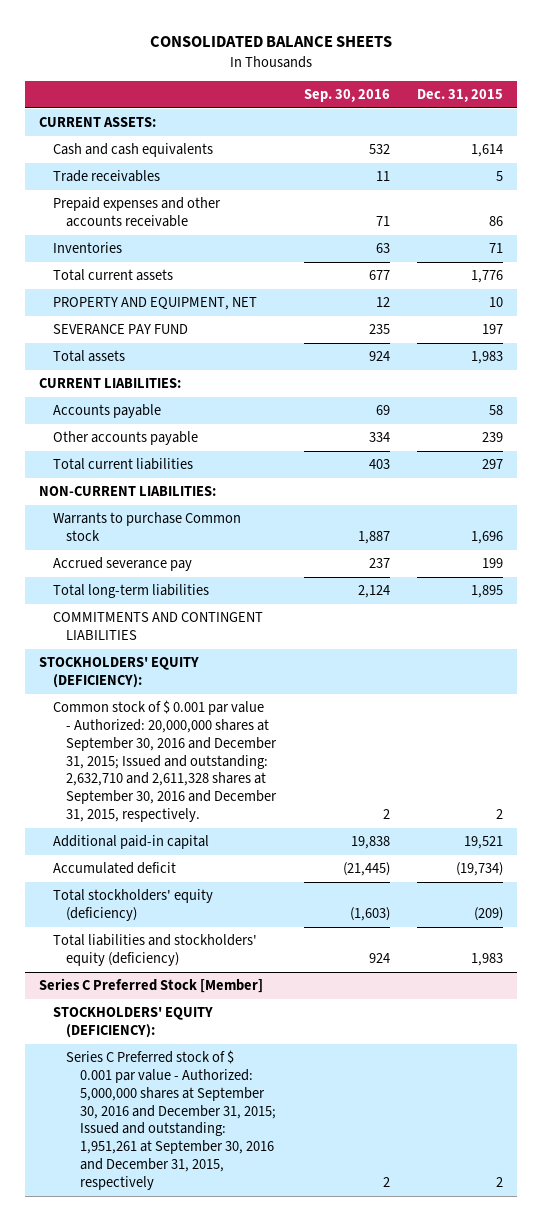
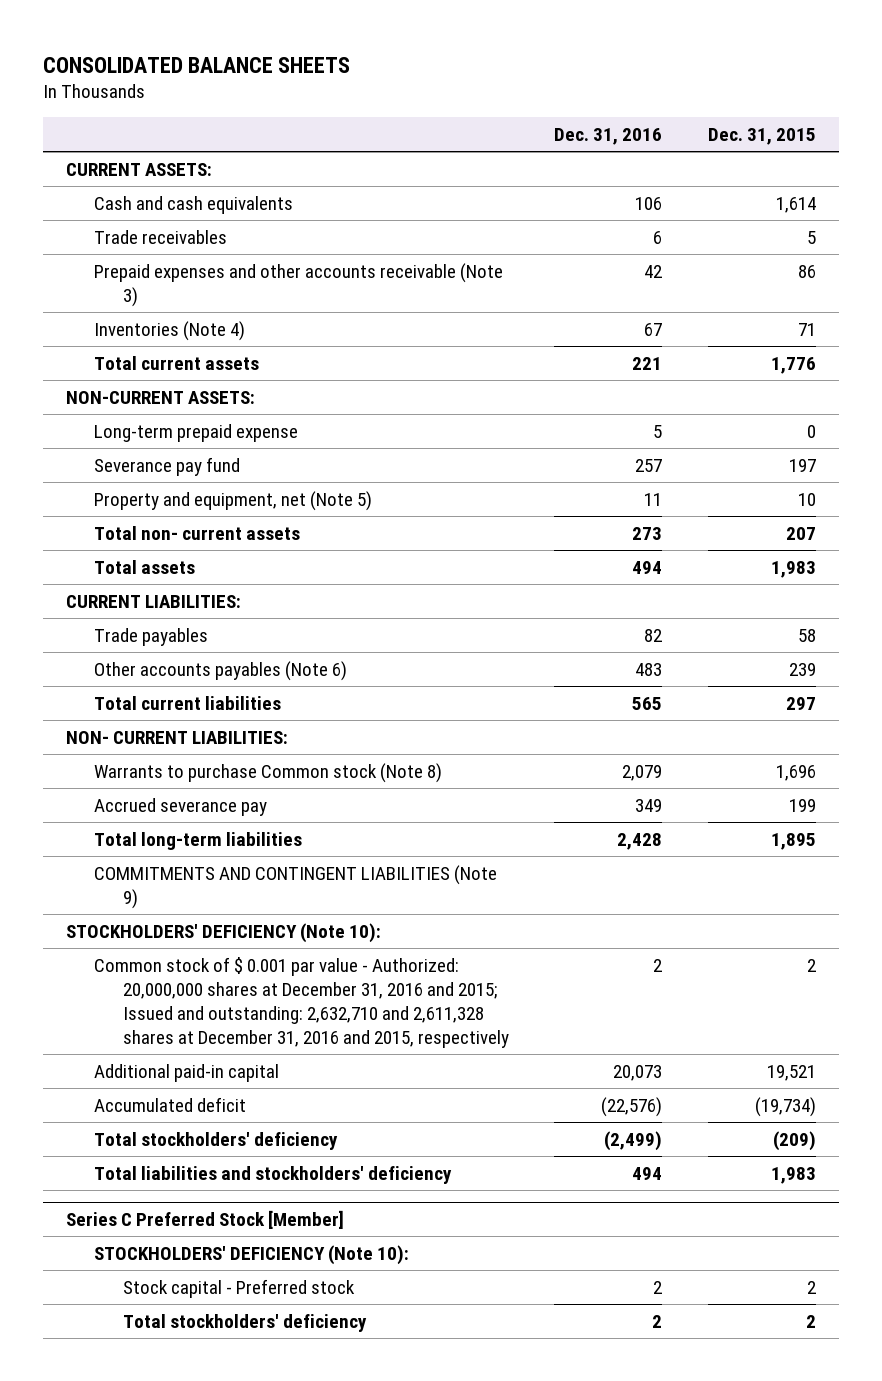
- | Sep. 30, 2016 | Dec. 31, 2015
+ | Dec. 31, 2016 | Dec. 31, 2015
- Prepaid expenses and other accounts receivable | 71 | 86
- Inventories | 63 | 71
+ Prepaid expenses and other accounts receivable (Note 3) | 42 | 86
+ Inventories (Note 4) | 67 | 71
- PROPERTY AND EQUIPMENT, NET | 12 | 10
- SEVERANCE PAY FUND | 235 | 197
+ NON-CURRENT ASSETS:
+ Long-term prepaid expense | 5 | 0
+ Severance pay fund | 257 | 197
+ Property and equipment, net (Note 5) | 11 | 10
+ Total non- current assets | 273 | 207
- Accounts payable | 69 | 58
- Other accounts payable | 334 | 239
+ Trade payables | 82 | 58
+ Other accounts payables (Note 6) | 483 | 239
- NON-CURRENT LIABILITIES:
- Warrants to purchase Common stock | 1,887 | 1,696
+ NON- CURRENT LIABILITIES:
+ Warrants to purchase Common stock (Note 8) | 2,079 | 1,696
- COMMITMENTS AND CONTINGENT LIABILITIES
- STOCKHOLDERS' EQUITY (DEFICIENCY):
- Common stock of $ 0.001 par value - Authorized: 20,000,000 shares at September 30, 2016 and December 31, 2015; Issued and outstanding: 2,632,710 and 2,611,328 shares at September 30, 2016 and December 31, 2015, respectively. | 2 | 2
+ COMMITMENTS AND CONTINGENT LIABILITIES (Note 9)
+ STOCKHOLDERS' DEFICIENCY (Note 10):
+ Common stock of $ 0.001 par value - Authorized: 20,000,000 shares at December 31, 2016 and 2015; Issued and outstanding: 2,632,710 and 2,611,328 shares at December 31, 2016 and 2015, respectively | 2 | 2
- Total stockholders' equity (deficiency) | (1,603) | (209)
- Total liabilities and stockholders' equity (deficiency) | 924 | 1,983
+ Total stockholders' deficiency | (2,499) | (209)
+ Total liabilities and stockholders' deficiency | 494 | 1,983
@ Series C Preferred Stock [Member]
- STOCKHOLDERS' EQUITY (DEFICIENCY):
- Series C Preferred stock of $ 0.001 par value - Authorized: 5,000,000 shares at September 30, 2016 and December 31, 2015; Issued and outstanding: 1,951,261 at September 30, 2016 and December 31, 2015, respectively | 2 | 2
+ STOCKHOLDERS' DEFICIENCY (Note 10):
+ Stock capital - Preferred stock | 2 | 2
+ Total stockholders' deficiency | 2 | 2

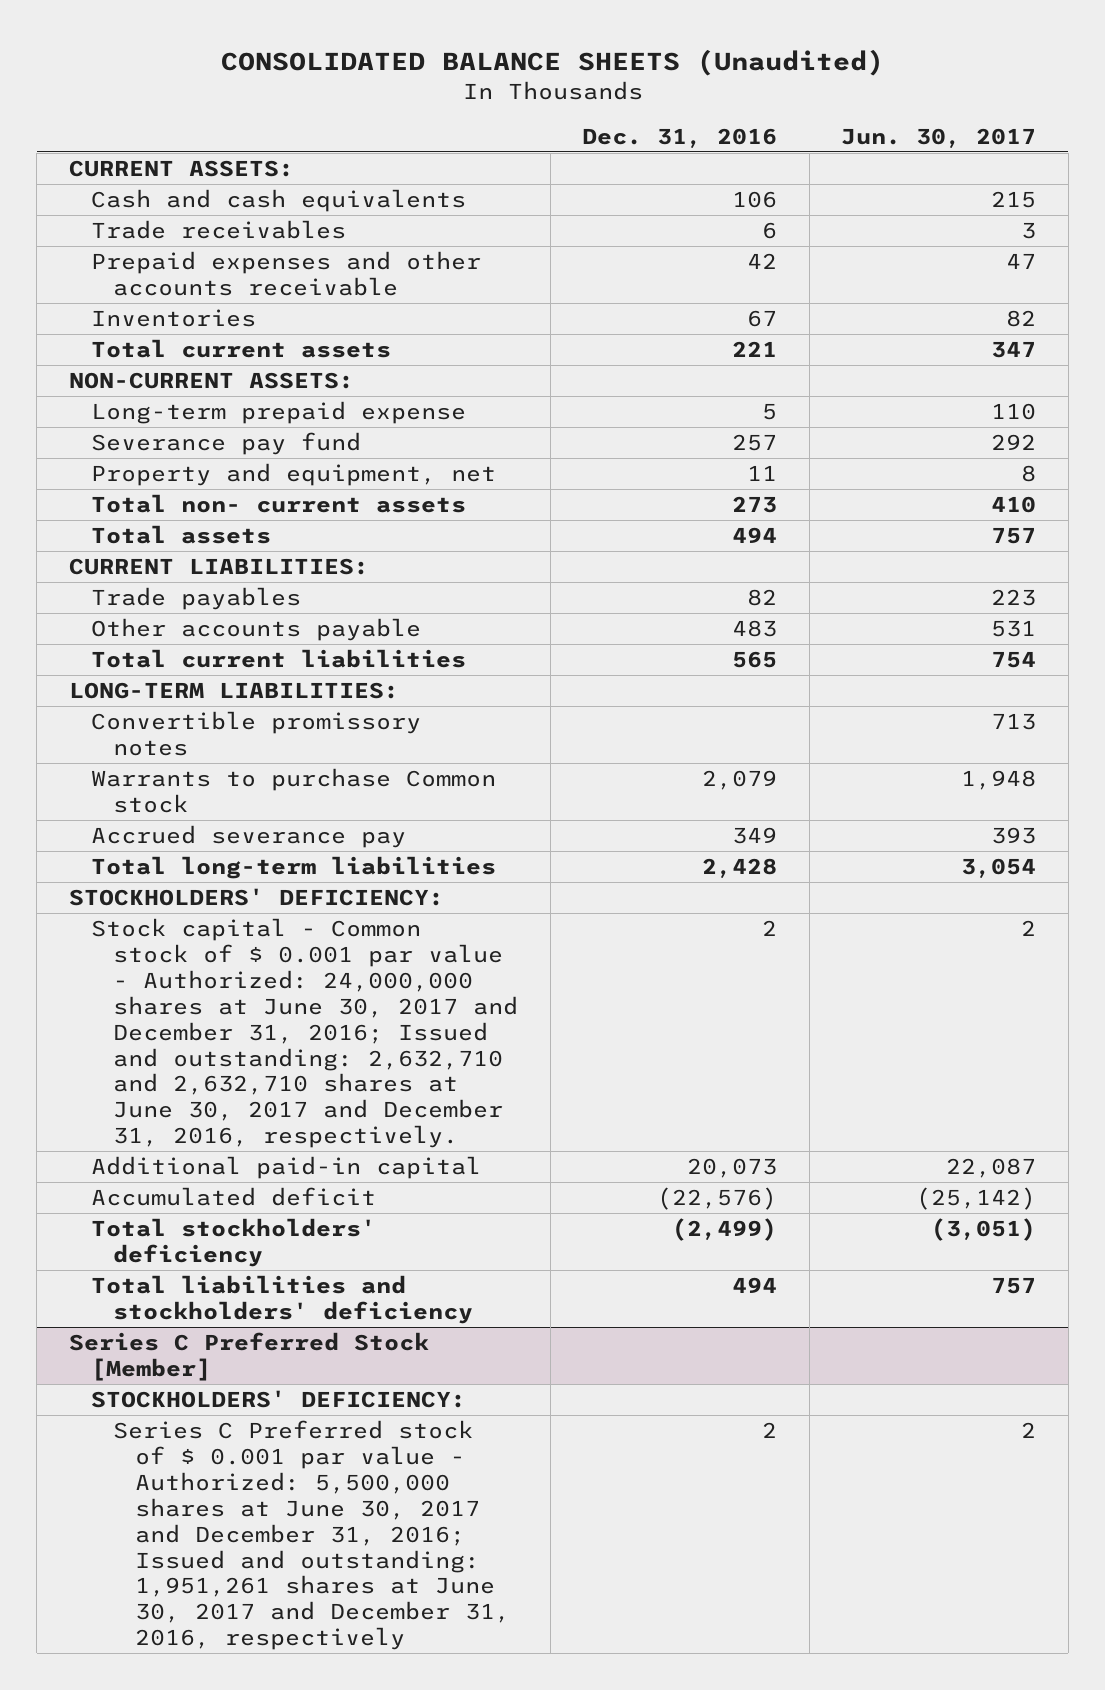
- CONSOLIDATED BALANCE SHEETS
+ CONSOLIDATED BALANCE SHEETS (Unaudited)
- | Dec. 31, 2016 | Dec. 31, 2015
+ | Dec. 31, 2016 | Jun. 30, 2017
- Prepaid expenses and other accounts receivable (Note 3) | 42 | 86
- Inventories (Note 4) | 67 | 71
+ Prepaid expenses and other accounts receivable | 42 | 47
+ Inventories | 67 | 82
- Property and equipment, net (Note 5) | 11 | 10
+ Property and equipment, net | 11 | 8
- Other accounts payables (Note 6) | 483 | 239
+ Other accounts payable | 483 | 531
- NON- CURRENT LIABILITIES:
- Warrants to purchase Common stock (Note 8) | 2,079 | 1,696
+ LONG-TERM LIABILITIES:
+ Convertible promissory notes | | 713
+ Warrants to purchase Common stock | 2,079 | 1,948
- COMMITMENTS AND CONTINGENT LIABILITIES (Note 9)
- STOCKHOLDERS' DEFICIENCY (Note 10):
- Common stock of $ 0.001 par value - Authorized: 20,000,000 shares at December 31, 2016 and 2015; Issued and outstanding: 2,632,710 and 2,611,328 shares at December 31, 2016 and 2015, respectively | 2 | 2
+ STOCKHOLDERS' DEFICIENCY:
+ Stock capital - Common stock of $ 0.001 par value - Authorized: 24,000,000 shares at June 30, 2017 and December 31, 2016; Issued and outstanding: 2,632,710 and 2,632,710 shares at June 30, 2017 and December 31, 2016, respectively. | 2 | 2
@ Series C Preferred Stock [Member]
- STOCKHOLDERS' DEFICIENCY (Note 10):
- Stock capital - Preferred stock | 2 | 2
- Total stockholders' deficiency | 2 | 2
+ STOCKHOLDERS' DEFICIENCY:
+ Series C Preferred stock of $ 0.001 par value - Authorized: 5,500,000 shares at June 30, 2017 and December 31, 2016; Issued and outstanding: 1,951,261 shares at June 30, 2017 and December 31, 2016, respectively | 2 | 2

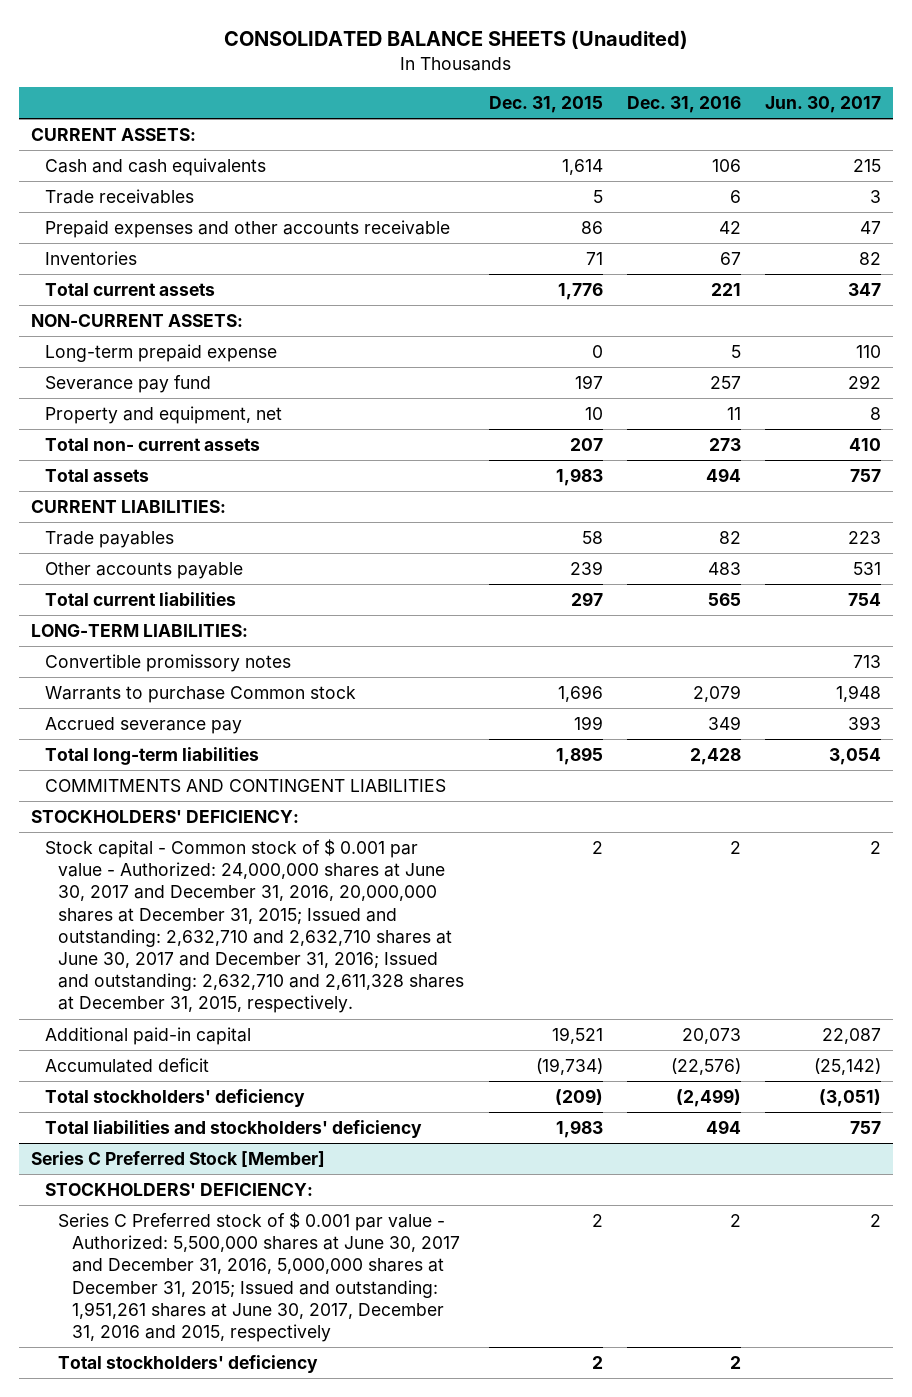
- | Dec. 31, 2016 | Jun. 30, 2017
+ | Dec. 31, 2015 | Dec. 31, 2016 | Jun. 30, 2017
+ COMMITMENTS AND CONTINGENT LIABILITIES
- Stock capital - Common stock of $ 0.001 par value - Authorized: 24,000,000 shares at June 30, 2017 and December 31, 2016; Issued and outstanding: 2,632,710 and 2,632,710 shares at June 30, 2017 and December 31, 2016, respectively. | 2 | 2
+ Stock capital - Common stock of $ 0.001 par value - Authorized: 24,000,000 shares at June 30, 2017 and December 31, 2016, 20,000,000 shares at December 31, 2015; Issued and outstanding: 2,632,710 and 2,632,710 shares at June 30, 2017 and December 31, 2016; Issued and outstanding: 2,632,710 and 2,611,328 shares at December 31, 2015, respectively. | 2 | 2 | 2
@ Series C Preferred Stock [Member]
- Series C Preferred stock of $ 0.001 par value - Authorized: 5,500,000 shares at June 30, 2017 and December 31, 2016; Issued and outstanding: 1,951,261 shares at June 30, 2017 and December 31, 2016, respectively | 2 | 2
+ Series C Preferred stock of $ 0.001 par value - Authorized: 5,500,000 shares at June 30, 2017 and December 31, 2016, 5,000,000 shares at December 31, 2015; Issued and outstanding: 1,951,261 shares at June 30, 2017, December 31, 2016 and 2015, respectively | 2 | 2 | 2
+ Total stockholders' deficiency | 2 | 2 |

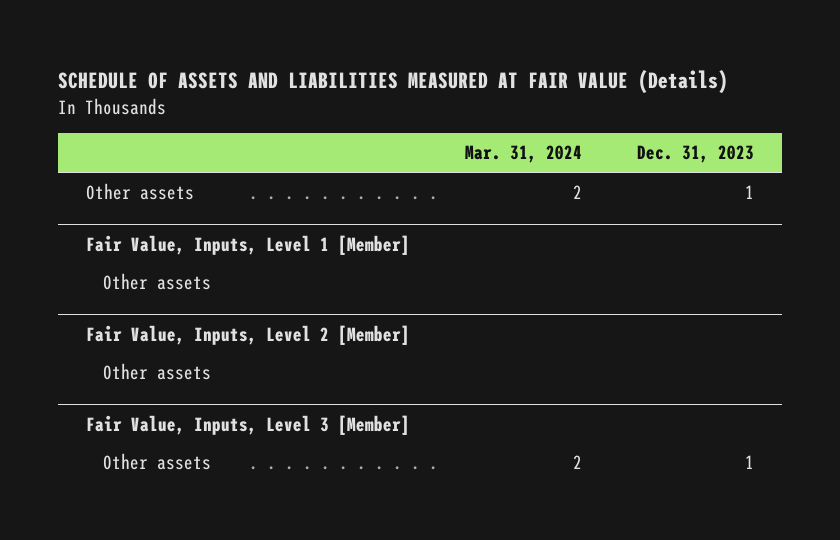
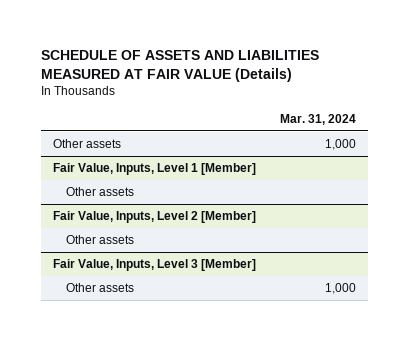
- | Mar. 31, 2024 | Dec. 31, 2023
+ | Mar. 31, 2024
- Other assets | 2 | 1
+ Other assets | 1,000
@ Fair Value, Inputs, Level 3 [Member]
- Other assets | 2 | 1
+ Other assets | 1,000

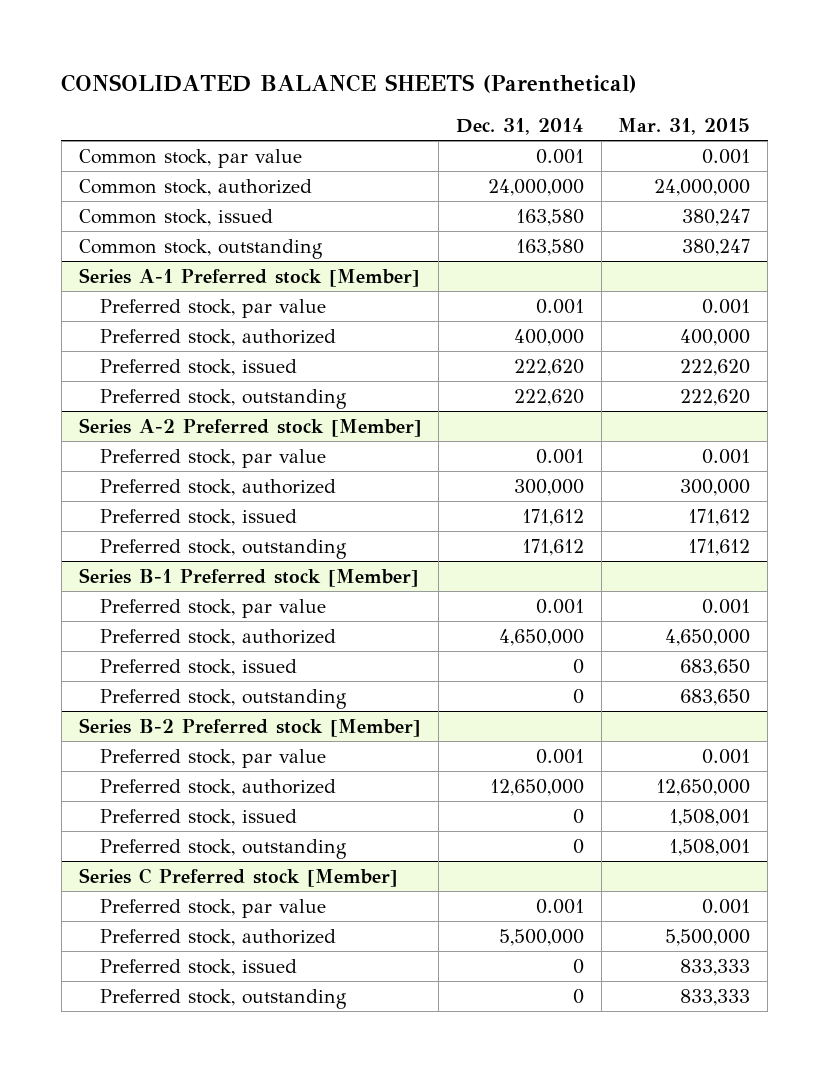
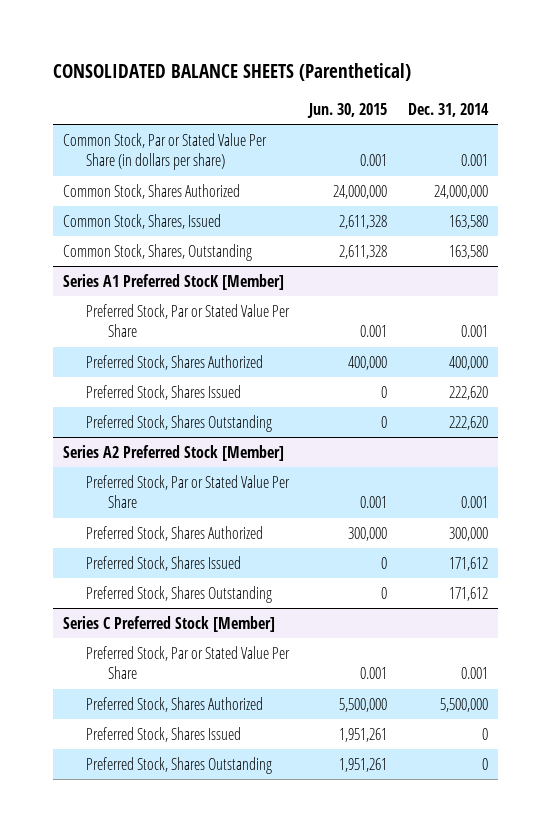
- | Dec. 31, 2014 | Mar. 31, 2015
+ | Jun. 30, 2015 | Dec. 31, 2014
- Common stock, par value | 0.001 | 0.001
- Common stock, authorized | 24,000,000 | 24,000,000
- Common stock, issued | 163,580 | 380,247
- Common stock, outstanding | 163,580 | 380,247
- Series A-1 Preferred stock [Member]
- Preferred stock, par value | 0.001 | 0.001
- Preferred stock, authorized | 400,000 | 400,000
- Preferred stock, issued | 222,620 | 222,620
- Preferred stock, outstanding | 222,620 | 222,620
- Series A-2 Preferred stock [Member]
- Preferred stock, par value | 0.001 | 0.001
- Preferred stock, authorized | 300,000 | 300,000
- Preferred stock, issued | 171,612 | 171,612
- Preferred stock, outstanding | 171,612 | 171,612
- Series B-1 Preferred stock [Member]
- Preferred stock, par value | 0.001 | 0.001
- Preferred stock, authorized | 4,650,000 | 4,650,000
- Preferred stock, issued | 0 | 683,650
- Preferred stock, outstanding | 0 | 683,650
- Series B-2 Preferred stock [Member]
- Preferred stock, par value | 0.001 | 0.001
- Preferred stock, authorized | 12,650,000 | 12,650,000
- Preferred stock, issued | 0 | 1,508,001
- Preferred stock, outstanding | 0 | 1,508,001
- Series C Preferred stock [Member]
- Preferred stock, par value | 0.001 | 0.001
- Preferred stock, authorized | 5,500,000 | 5,500,000
- Preferred stock, issued | 0 | 833,333
- Preferred stock, outstanding | 0 | 833,333
+ Common Stock, Par or Stated Value Per Share (in dollars per share) | 0.001 | 0.001
+ Common Stock, Shares Authorized | 24,000,000 | 24,000,000
+ Common Stock, Shares, Issued | 2,611,328 | 163,580
+ Common Stock, Shares, Outstanding | 2,611,328 | 163,580
+ Series A1 Preferred StocK [Member]
+ Preferred Stock, Par or Stated Value Per Share | 0.001 | 0.001
+ Preferred Stock, Shares Authorized | 400,000 | 400,000
+ Preferred Stock, Shares Issued | 0 | 222,620
+ Preferred Stock, Shares Outstanding | 0 | 222,620
+ Series A2 Preferred Stock [Member]
+ Preferred Stock, Par or Stated Value Per Share | 0.001 | 0.001
+ Preferred Stock, Shares Authorized | 300,000 | 300,000
+ Preferred Stock, Shares Issued | 0 | 171,612
+ Preferred Stock, Shares Outstanding | 0 | 171,612
+ Series C Preferred Stock [Member]
+ Preferred Stock, Par or Stated Value Per Share | 0.001 | 0.001
+ Preferred Stock, Shares Authorized | 5,500,000 | 5,500,000
+ Preferred Stock, Shares Issued | 1,951,261 | 0
+ Preferred Stock, Shares Outstanding | 1,951,261 | 0

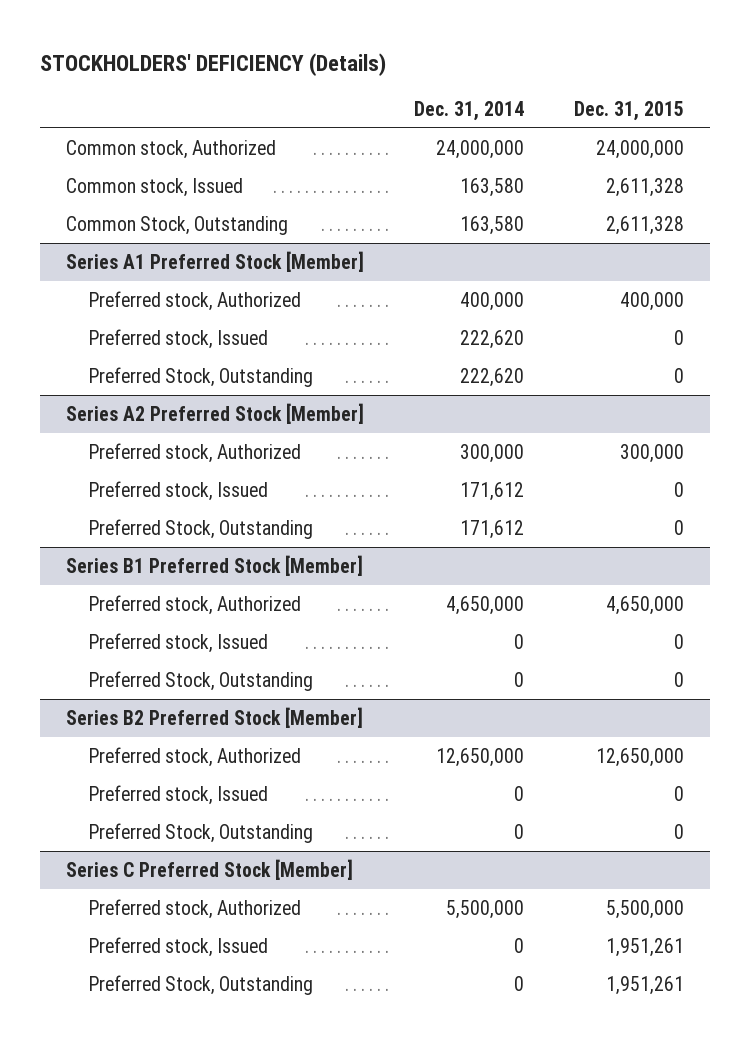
- CONSOLIDATED BALANCE SHEETS (Parenthetical)
+ STOCKHOLDERS' DEFICIENCY (Details)
- | Jun. 30, 2015 | Dec. 31, 2014
+ | Dec. 31, 2014 | Dec. 31, 2015
- Common Stock, Par or Stated Value Per Share (in dollars per share) | 0.001 | 0.001
- Common Stock, Shares Authorized | 24,000,000 | 24,000,000
- Common Stock, Shares, Issued | 2,611,328 | 163,580
- Common Stock, Shares, Outstanding | 2,611,328 | 163,580
- Series A1 Preferred StocK [Member]
- Preferred Stock, Par or Stated Value Per Share | 0.001 | 0.001
- Preferred Stock, Shares Authorized | 400,000 | 400,000
- Preferred Stock, Shares Issued | 0 | 222,620
- Preferred Stock, Shares Outstanding | 0 | 222,620
+ Common stock, Authorized | 24,000,000 | 24,000,000
+ Common stock, Issued | 163,580 | 2,611,328
+ Common Stock, Outstanding | 163,580 | 2,611,328
+ Series A1 Preferred Stock [Member]
+ Preferred stock, Authorized | 400,000 | 400,000
+ Preferred stock, Issued | 222,620 | 0
+ Preferred Stock, Outstanding | 222,620 | 0
@ Series A2 Preferred Stock [Member]
- Preferred Stock, Par or Stated Value Per Share | 0.001 | 0.001
- Preferred Stock, Shares Authorized | 300,000 | 300,000
- Preferred Stock, Shares Issued | 0 | 171,612
- Preferred Stock, Shares Outstanding | 0 | 171,612
+ Preferred stock, Authorized | 300,000 | 300,000
+ Preferred stock, Issued | 171,612 | 0
+ Preferred Stock, Outstanding | 171,612 | 0
+ Series B1 Preferred Stock [Member]
+ Preferred stock, Authorized | 4,650,000 | 4,650,000
+ Preferred stock, Issued | 0 | 0
+ Preferred Stock, Outstanding | 0 | 0
+ Series B2 Preferred Stock [Member]
+ Preferred stock, Authorized | 12,650,000 | 12,650,000
+ Preferred stock, Issued | 0 | 0
+ Preferred Stock, Outstanding | 0 | 0
@ Series C Preferred Stock [Member]
- Preferred Stock, Par or Stated Value Per Share | 0.001 | 0.001
- Preferred Stock, Shares Authorized | 5,500,000 | 5,500,000
- Preferred Stock, Shares Issued | 1,951,261 | 0
- Preferred Stock, Shares Outstanding | 1,951,261 | 0
+ Preferred stock, Authorized | 5,500,000 | 5,500,000
+ Preferred stock, Issued | 0 | 1,951,261
+ Preferred Stock, Outstanding | 0 | 1,951,261

